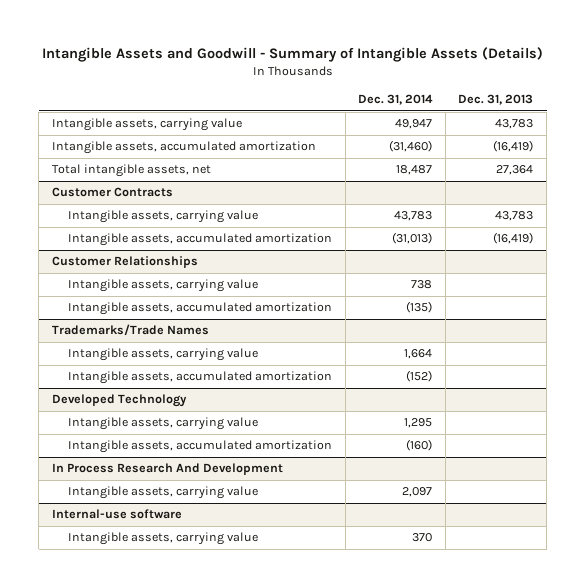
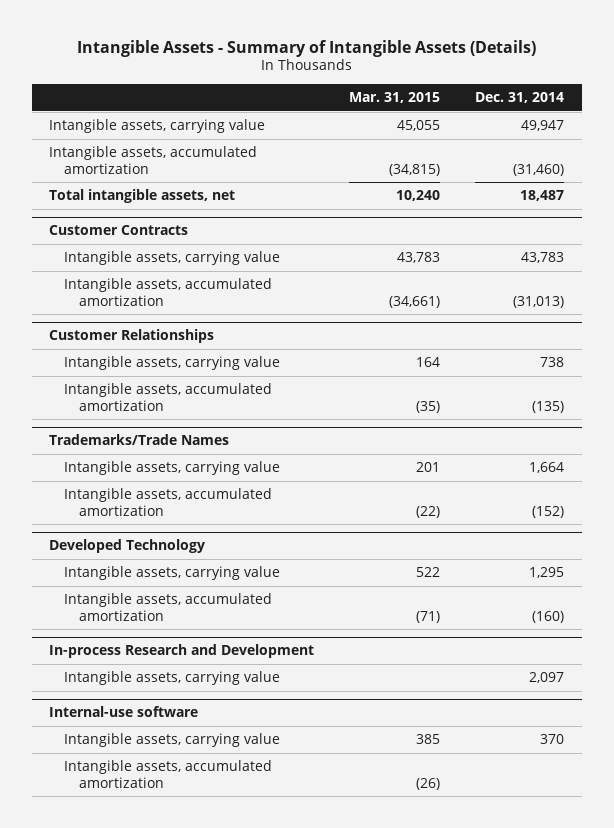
- Intangible Assets and Goodwill - Summary of Intangible Assets (Details)
+ Intangible Assets - Summary of Intangible Assets (Details)
- | Dec. 31, 2014 | Dec. 31, 2013
+ | Mar. 31, 2015 | Dec. 31, 2014
- In Process Research And Development
+ In-process Research and Development
@ Internal-use software
+ Intangible assets, accumulated amortization | (26) |

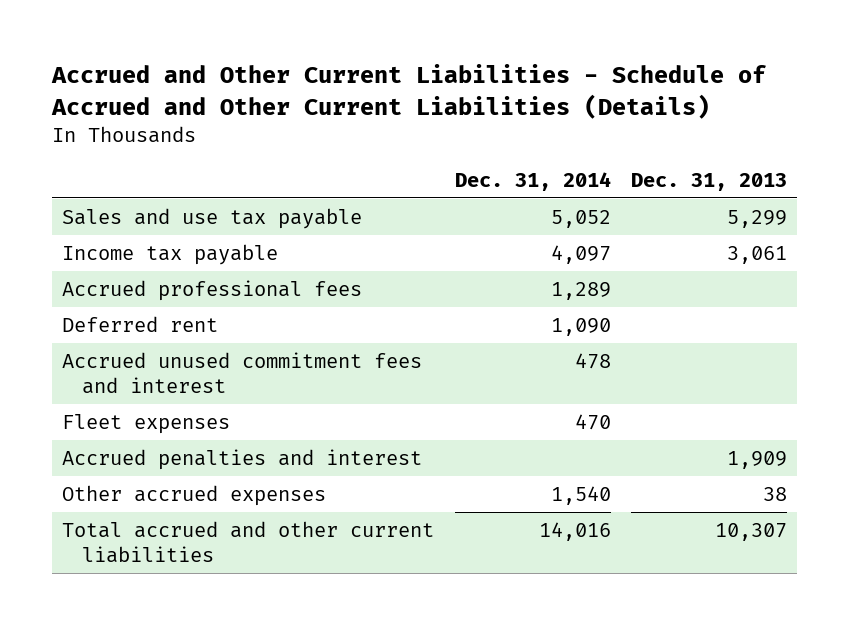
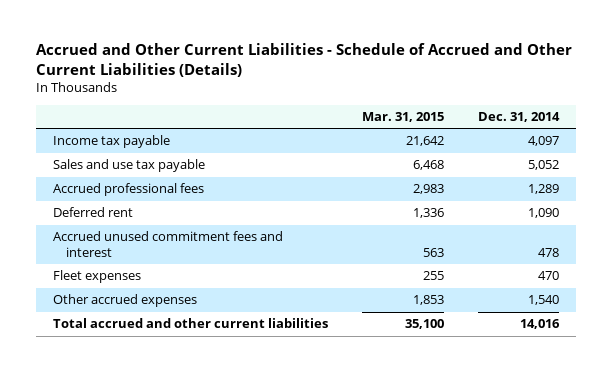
- | Dec. 31, 2014 | Dec. 31, 2013
+ | Mar. 31, 2015 | Dec. 31, 2014
moved down: Sales and use tax payable | 6,468 | 5,052
- Accrued penalties and interest | | 1,909

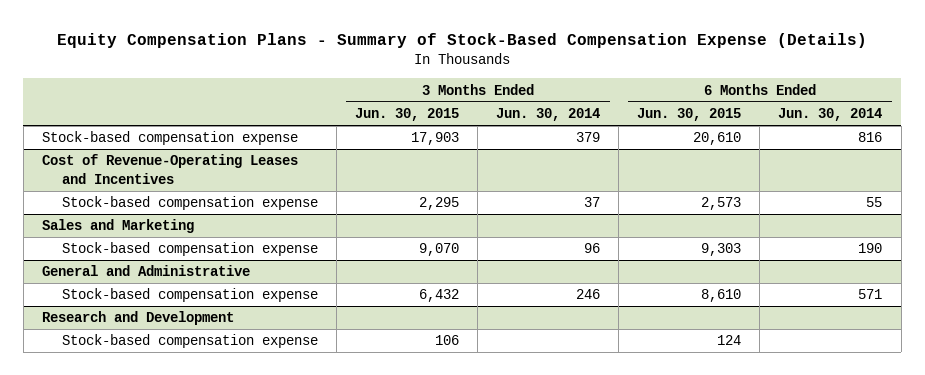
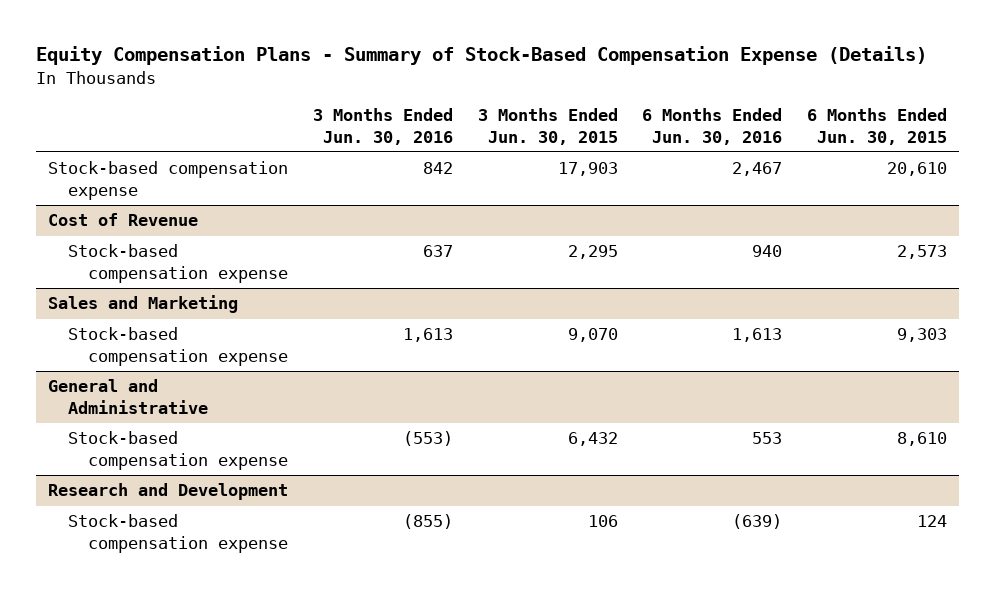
- | 3 Months Ended Jun. 30, 2015 | 3 Months Ended Jun. 30, 2014 | 6 Months Ended Jun. 30, 2015 | 6 Months Ended Jun. 30, 2014
+ | 3 Months Ended Jun. 30, 2016 | 3 Months Ended Jun. 30, 2015 | 6 Months Ended Jun. 30, 2016 | 6 Months Ended Jun. 30, 2015
- Cost of Revenue-Operating Leases and Incentives
+ Cost of Revenue

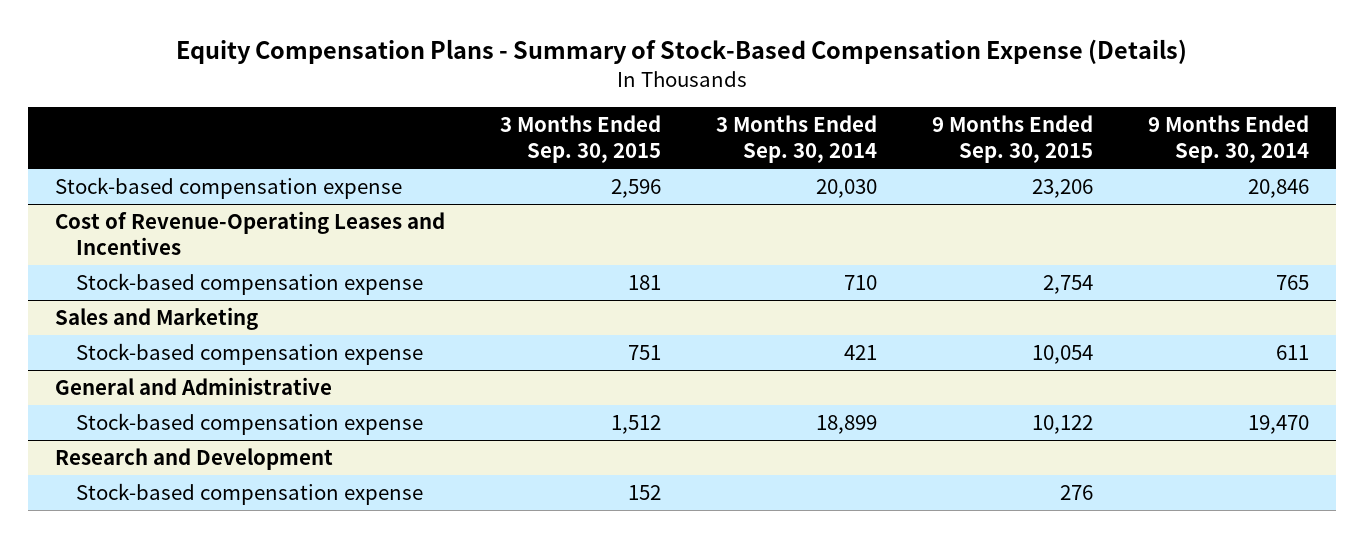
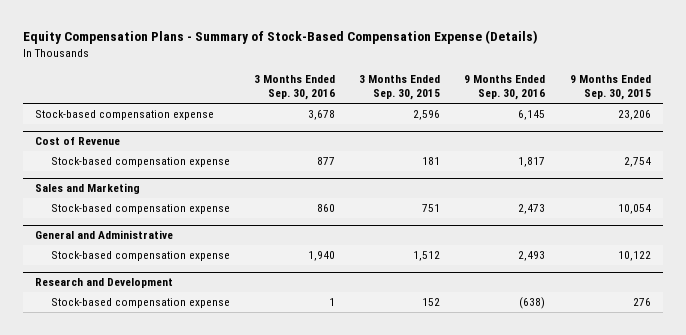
- | 3 Months Ended Sep. 30, 2015 | 3 Months Ended Sep. 30, 2014 | 9 Months Ended Sep. 30, 2015 | 9 Months Ended Sep. 30, 2014
+ | 3 Months Ended Sep. 30, 2016 | 3 Months Ended Sep. 30, 2015 | 9 Months Ended Sep. 30, 2016 | 9 Months Ended Sep. 30, 2015
- Cost of Revenue-Operating Leases and Incentives
+ Cost of Revenue

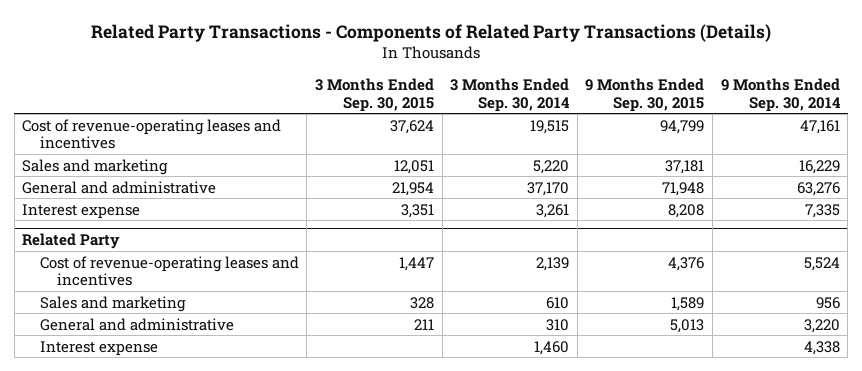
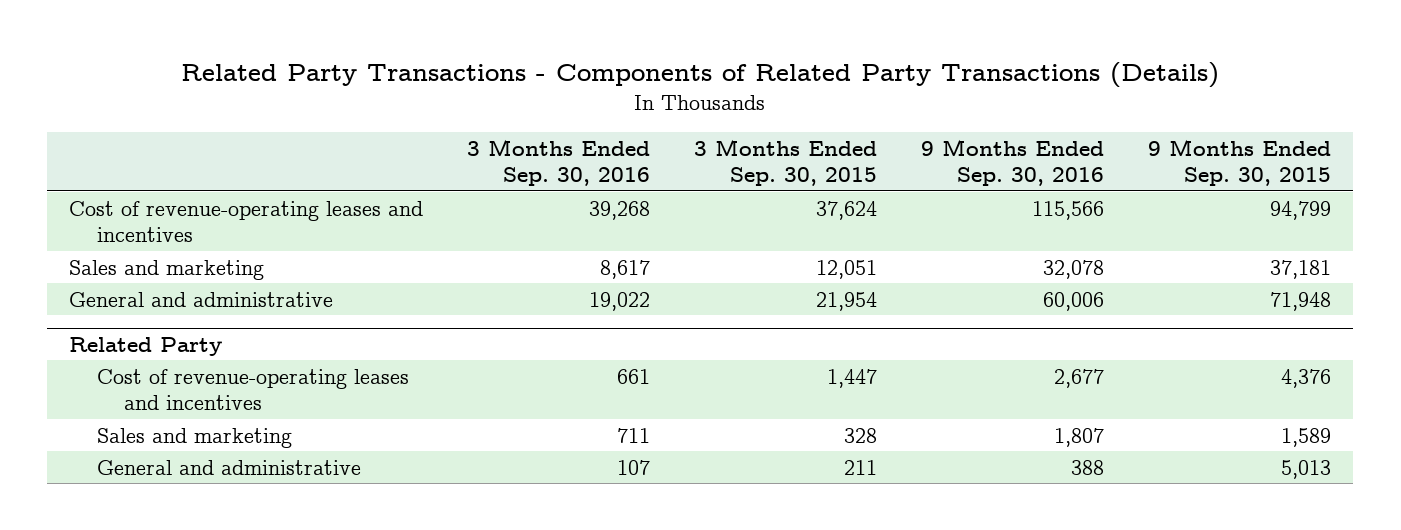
- | 3 Months Ended Sep. 30, 2015 | 3 Months Ended Sep. 30, 2014 | 9 Months Ended Sep. 30, 2015 | 9 Months Ended Sep. 30, 2014
+ | 3 Months Ended Sep. 30, 2016 | 3 Months Ended Sep. 30, 2015 | 9 Months Ended Sep. 30, 2016 | 9 Months Ended Sep. 30, 2015
- Interest expense | 3,351 | 3,261 | 8,208 | 7,335
@ Related Party
- Interest expense | | 1,460 | | 4,338

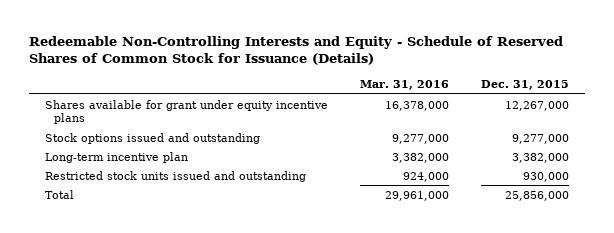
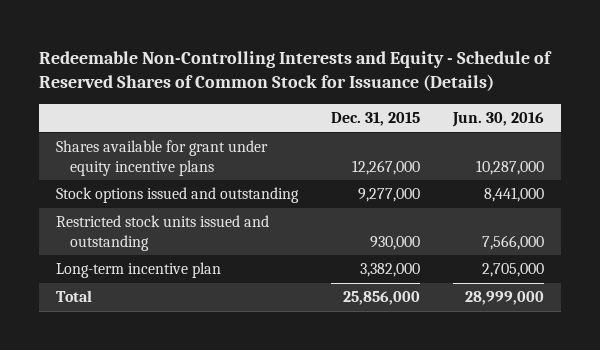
- | Mar. 31, 2016 | Dec. 31, 2015
+ | Dec. 31, 2015 | Jun. 30, 2016
moved down: Long-term incentive plan | 3,382,000 | 2,705,000

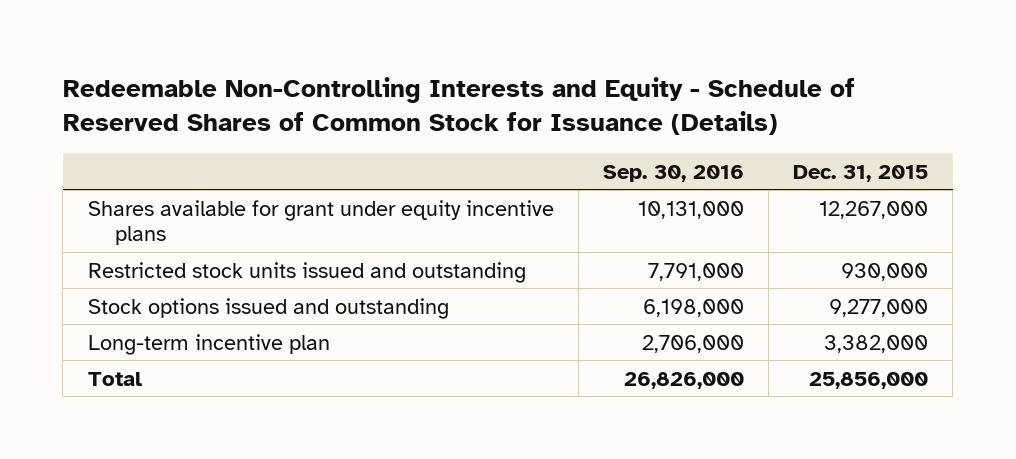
- | Dec. 31, 2015 | Jun. 30, 2016
+ | Sep. 30, 2016 | Dec. 31, 2015
moved down: Stock options issued and outstanding | 6,198,000 | 9,277,000

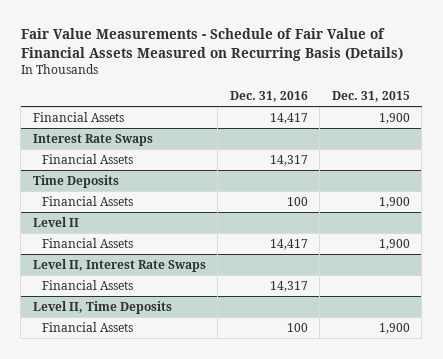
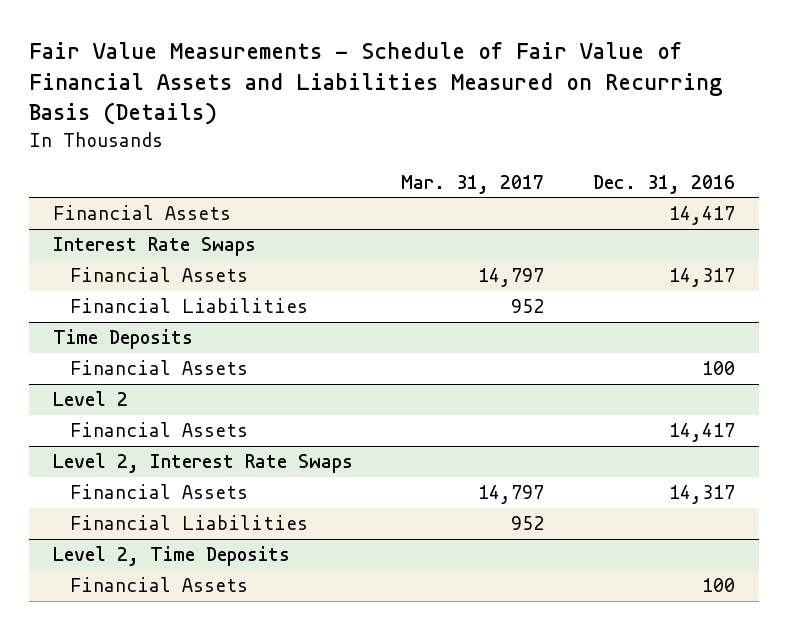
- Fair Value Measurements - Schedule of Fair Value of Financial Assets Measured on Recurring Basis (Details)
+ Fair Value Measurements - Schedule of Fair Value of Financial Assets and Liabilities Measured on Recurring Basis (Details)
- | Dec. 31, 2016 | Dec. 31, 2015
+ | Mar. 31, 2017 | Dec. 31, 2016
@ Interest Rate Swaps
+ Financial Liabilities | 952 |
- Level II
+ Level 2
- Level II, Interest Rate Swaps
+ Level 2, Interest Rate Swaps
- Level II, Time Deposits
+ Financial Liabilities | 952 |
+ Level 2, Time Deposits

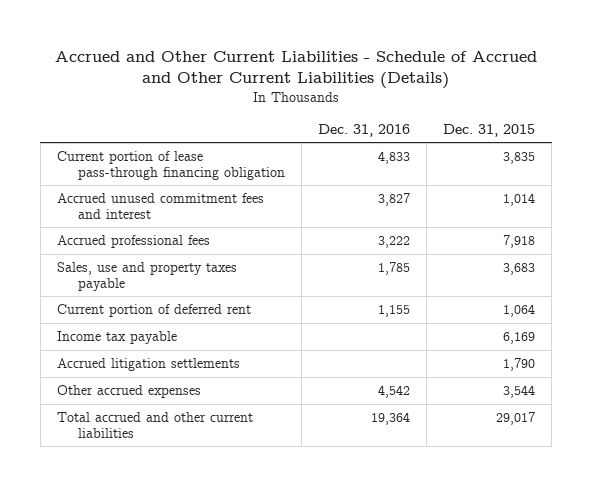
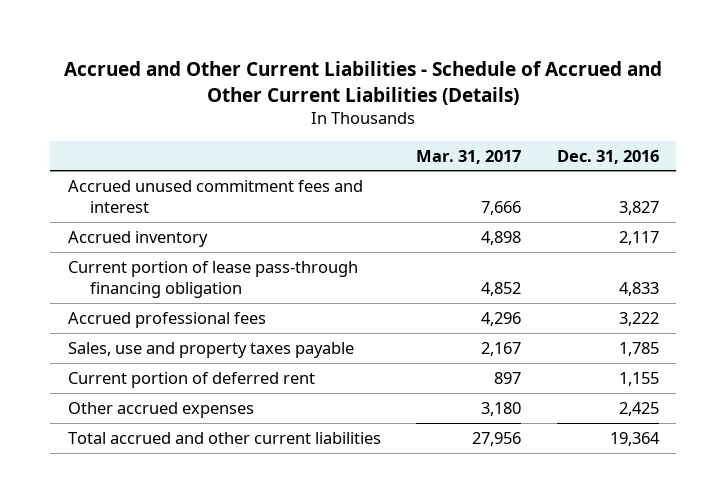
- | Dec. 31, 2016 | Dec. 31, 2015
+ | Mar. 31, 2017 | Dec. 31, 2016
+ Accrued inventory | 4,898 | 2,117
moved down: Current portion of lease pass-through financing obligation | 4,852 | 4,833
- Income tax payable | | 6,169
- Accrued litigation settlements | | 1,790
- Other accrued expenses | 4,542 | 3,544
+ Other accrued expenses | 3,180 | 2,425

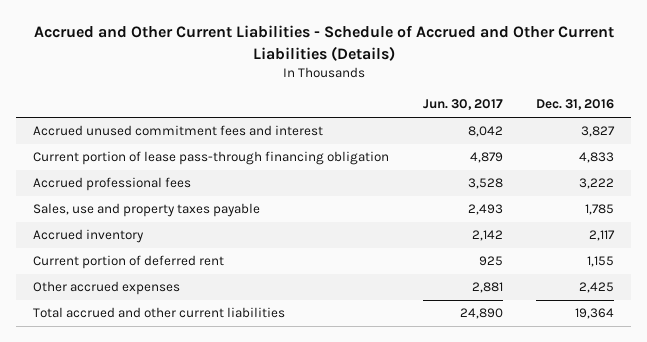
- | Mar. 31, 2017 | Dec. 31, 2016
+ | Jun. 30, 2017 | Dec. 31, 2016
moved down: Accrued inventory | 2,142 | 2,117

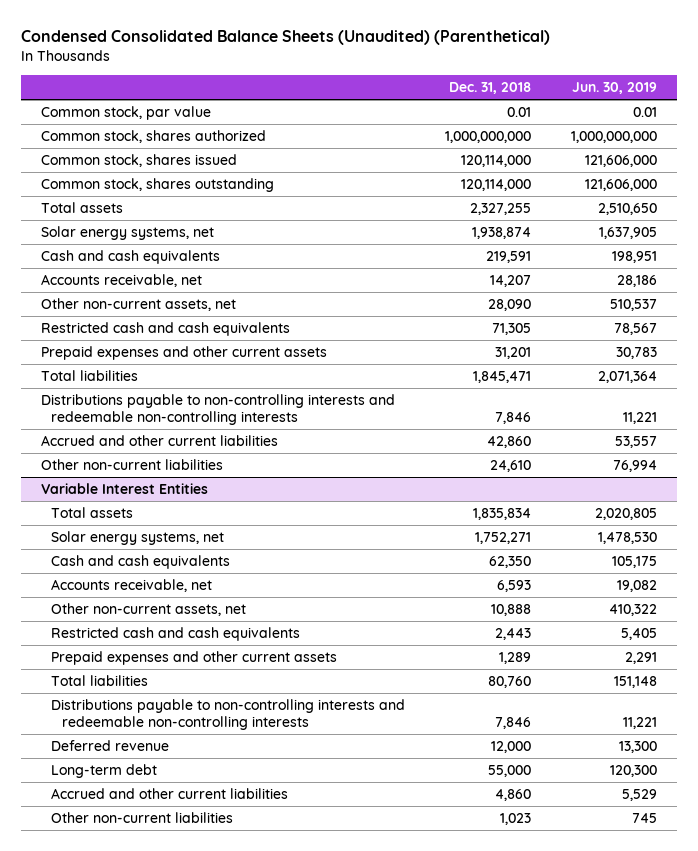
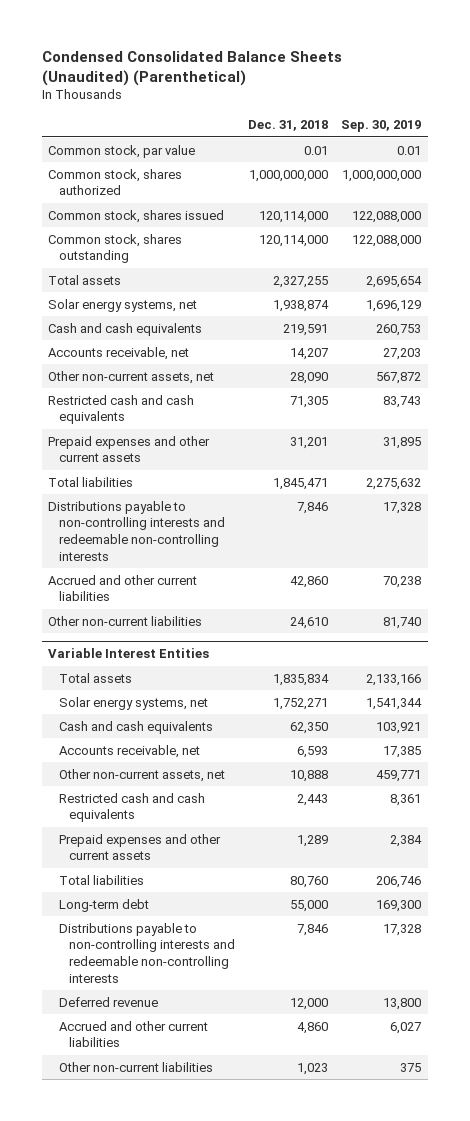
- | Dec. 31, 2018 | Jun. 30, 2019
+ | Dec. 31, 2018 | Sep. 30, 2019
@ Variable Interest Entities
moved up: Long-term debt | 55,000 | 169,300

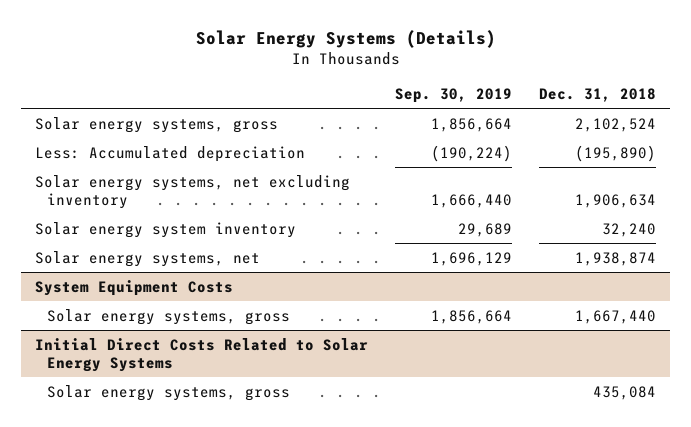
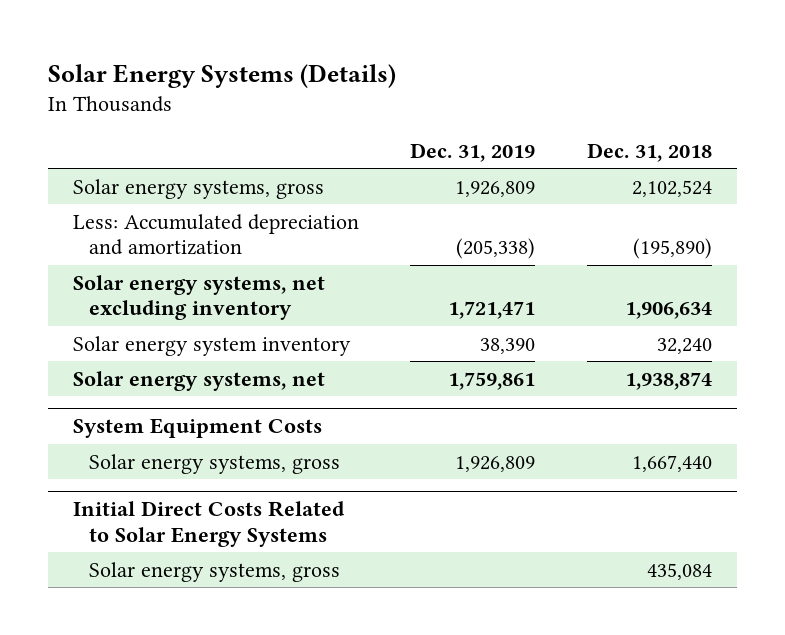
- | Sep. 30, 2019 | Dec. 31, 2018
+ | Dec. 31, 2019 | Dec. 31, 2018
- Less: Accumulated depreciation | (190,224) | (195,890)
+ Less: Accumulated depreciation and amortization | (205,338) | (195,890)

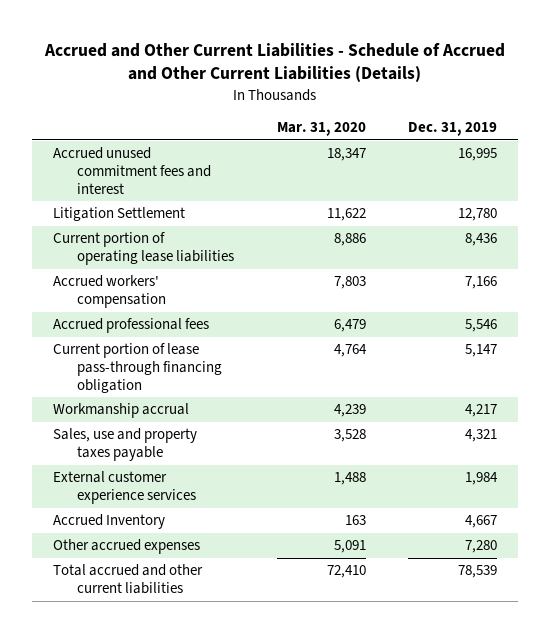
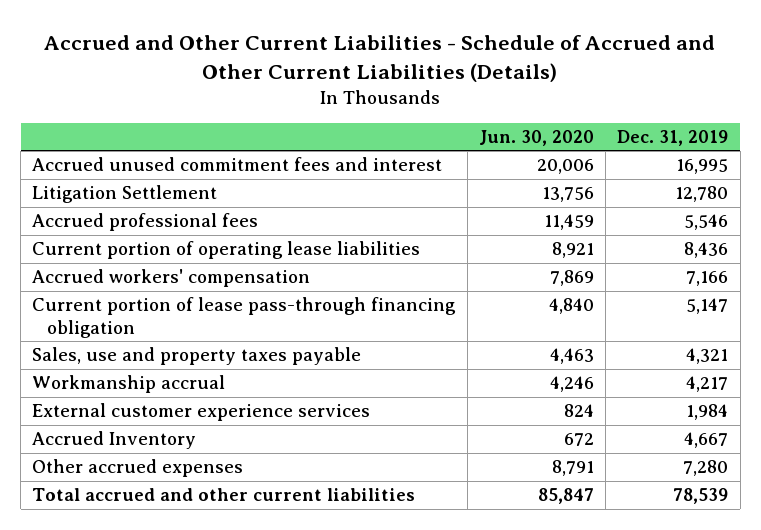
- | Mar. 31, 2020 | Dec. 31, 2019
+ | Jun. 30, 2020 | Dec. 31, 2019
moved up: Accrued professional fees | 11,459 | 5,546
moved down: Workmanship accrual | 4,246 | 4,217

